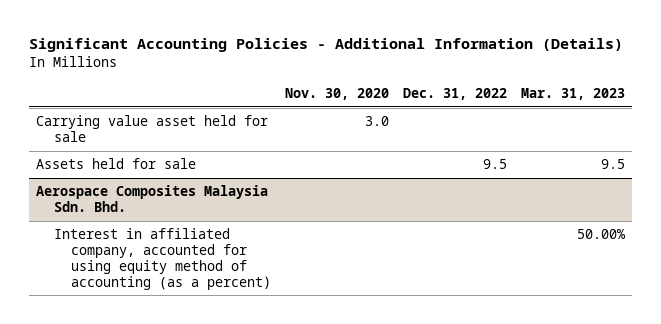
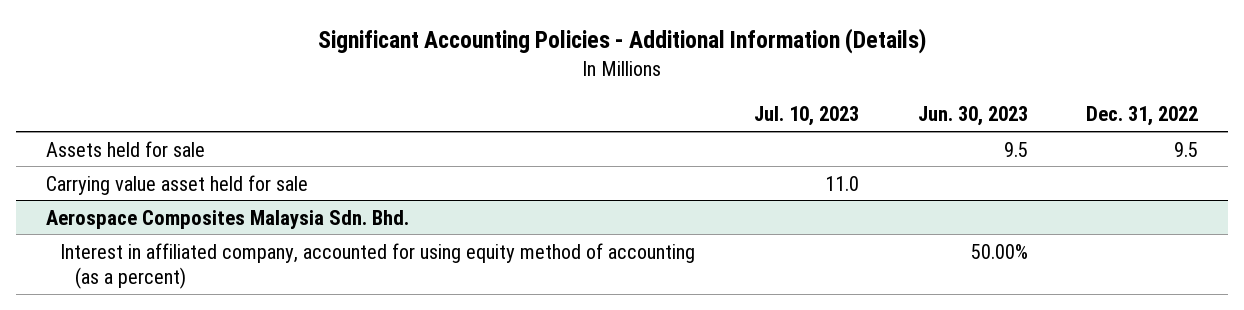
- | Nov. 30, 2020 | Dec. 31, 2022 | Mar. 31, 2023
+ | Jul. 10, 2023 | Jun. 30, 2023 | Dec. 31, 2022
moved down: Carrying value asset held for sale | 11.0 | |

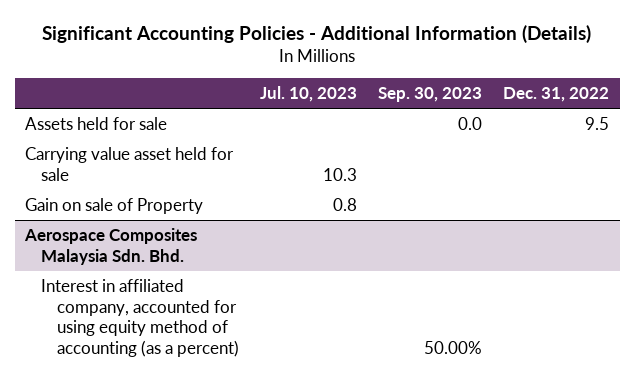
- | Jul. 10, 2023 | Jun. 30, 2023 | Dec. 31, 2022
+ | Jul. 10, 2023 | Sep. 30, 2023 | Dec. 31, 2022
- Carrying value asset held for sale | 11.0 | |
+ Carrying value asset held for sale | 10.3 | |
+ Gain on sale of Property | 0.8 | |

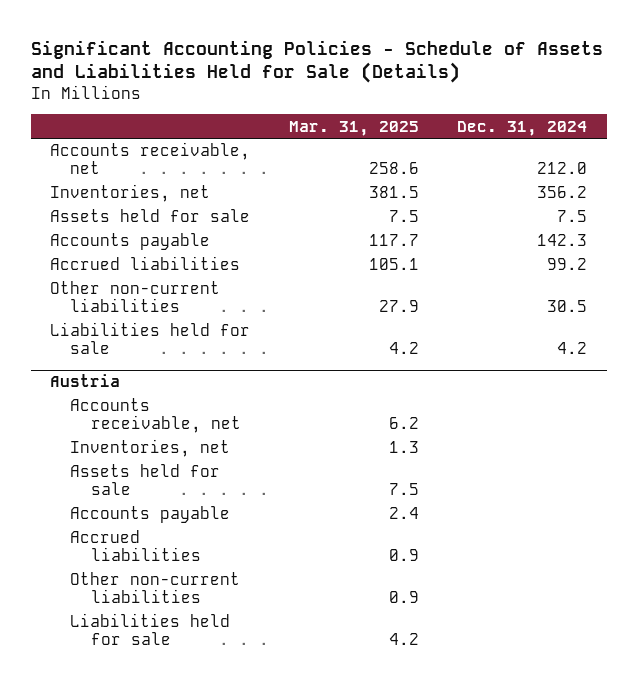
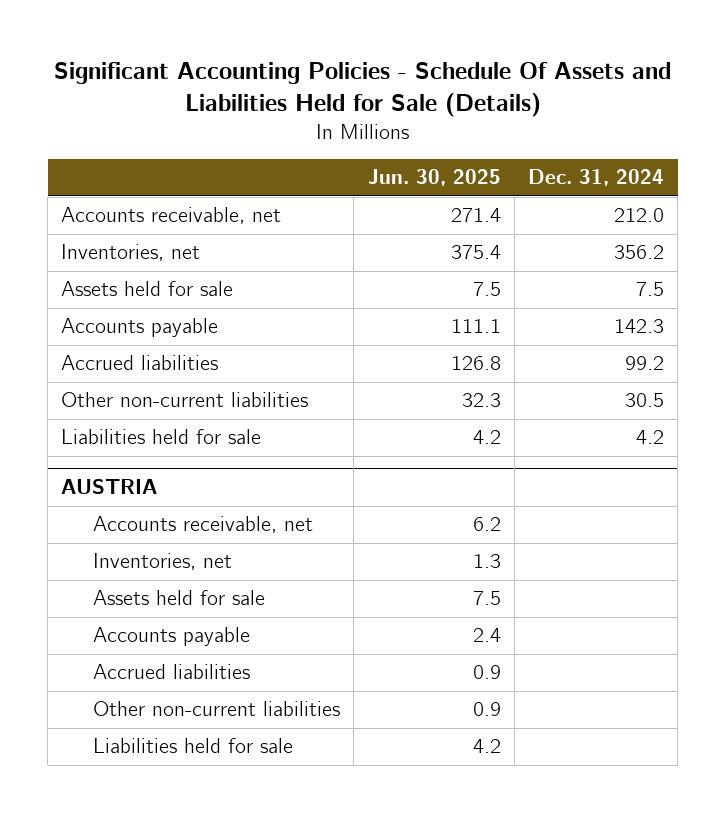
- Significant Accounting Policies - Schedule of Assets and Liabilities Held for Sale (Details)
+ Significant Accounting Policies - Schedule Of Assets and Liabilities Held for Sale (Details)
- | Mar. 31, 2025 | Dec. 31, 2024
+ | Jun. 30, 2025 | Dec. 31, 2024
- Austria
+ AUSTRIA

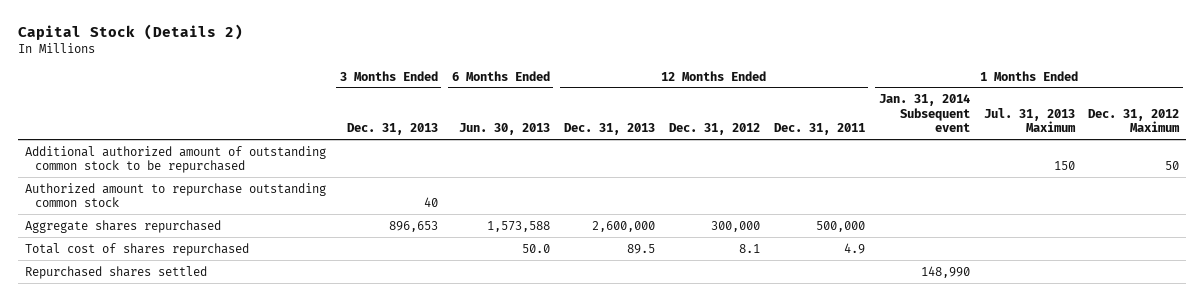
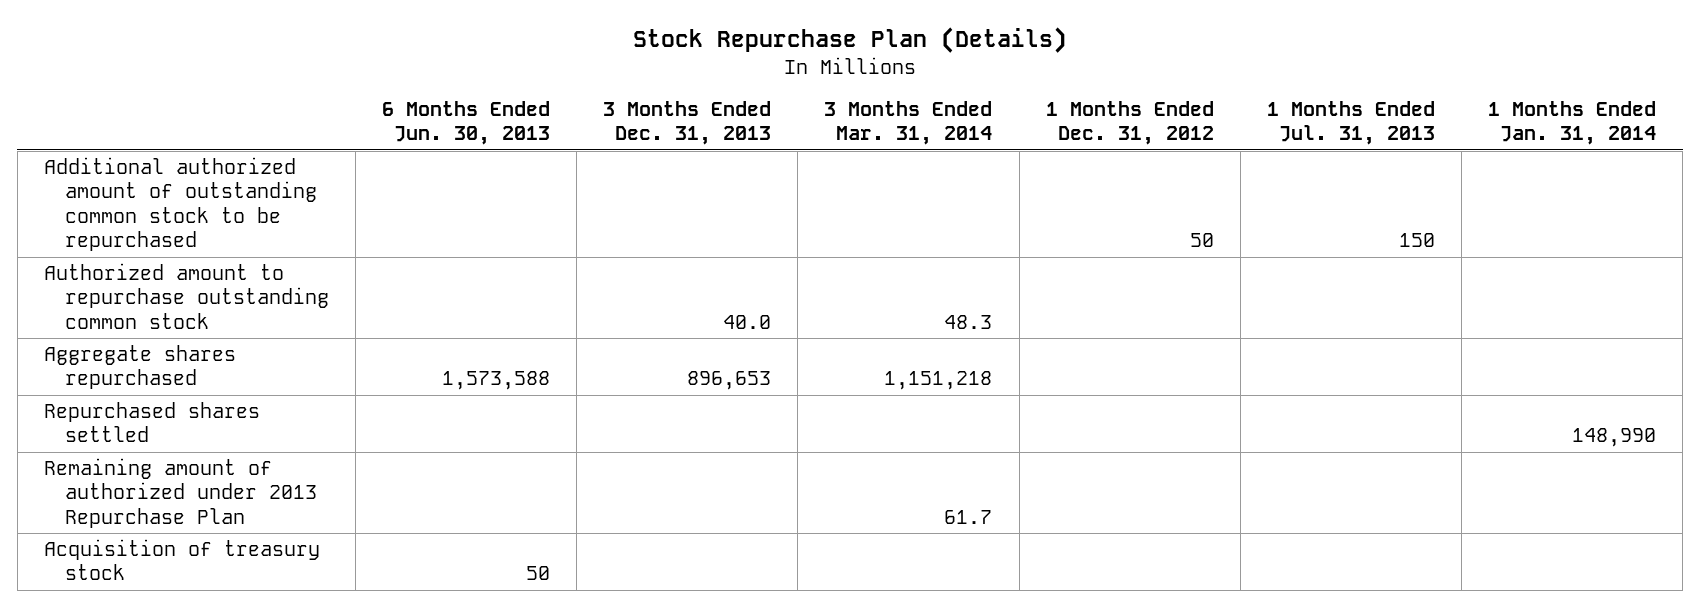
- Capital Stock (Details 2)
+ Stock Repurchase Plan (Details)
- | 3 Months Ended Dec. 31, 2013 | 6 Months Ended Jun. 30, 2013 | 12 Months Ended Dec. 31, 2013 | 12 Months Ended Dec. 31, 2012 | 12 Months Ended Dec. 31, 2011 | 1 Months Ended Jan. 31, 2014 Subsequent event | 1 Months Ended Jul. 31, 2013 Maximum | 1 Months Ended Dec. 31, 2012 Maximum
+ | 6 Months Ended Jun. 30, 2013 | 3 Months Ended Dec. 31, 2013 | 3 Months Ended Mar. 31, 2014 | 1 Months Ended Dec. 31, 2012 | 1 Months Ended Jul. 31, 2013 | 1 Months Ended Jan. 31, 2014
- Authorized amount to repurchase outstanding common stock | 40 | | | | | | |
+ Authorized amount to repurchase outstanding common stock | | 40.0 | 48.3 | | |
- Total cost of shares repurchased | | 50.0 | 89.5 | 8.1 | 4.9 | | |
+ Remaining amount of authorized under 2013 Repurchase Plan | | | 61.7 | | |
+ Acquisition of treasury stock | 50 | | | | |

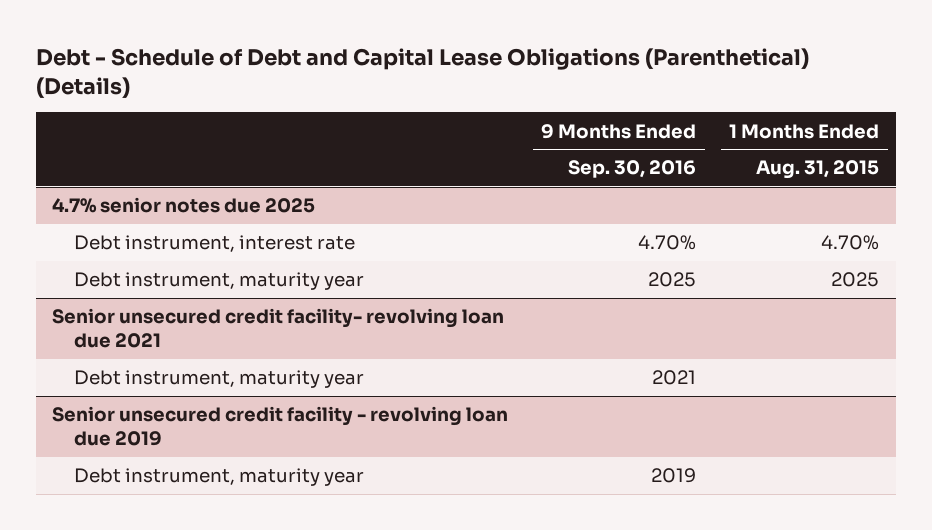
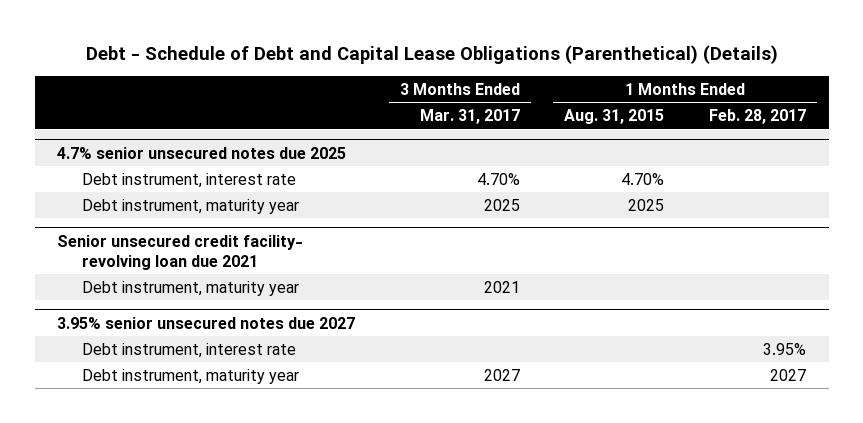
- | 9 Months Ended Sep. 30, 2016 | 1 Months Ended Aug. 31, 2015
+ | 3 Months Ended Mar. 31, 2017 | 1 Months Ended Aug. 31, 2015 | 1 Months Ended Feb. 28, 2017
- 4.7% senior notes due 2025
+ 4.7% senior unsecured notes due 2025
- Senior unsecured credit facility - revolving loan due 2019
- Debt instrument, maturity year | 2019 |
+ 3.95% senior unsecured notes due 2027
+ Debt instrument, interest rate | | | 3.95%
+ Debt instrument, maturity year | 2027 | | 2027

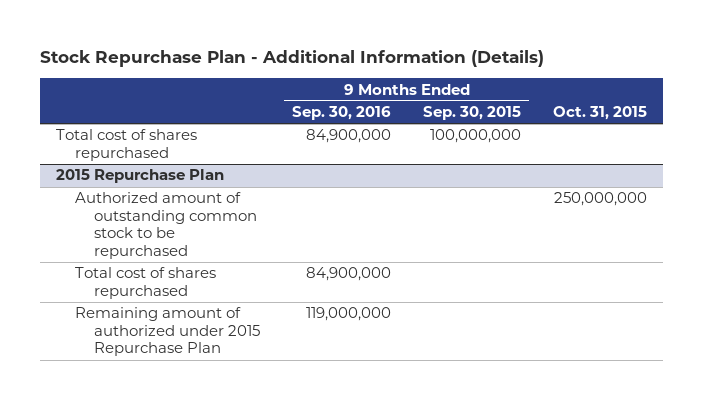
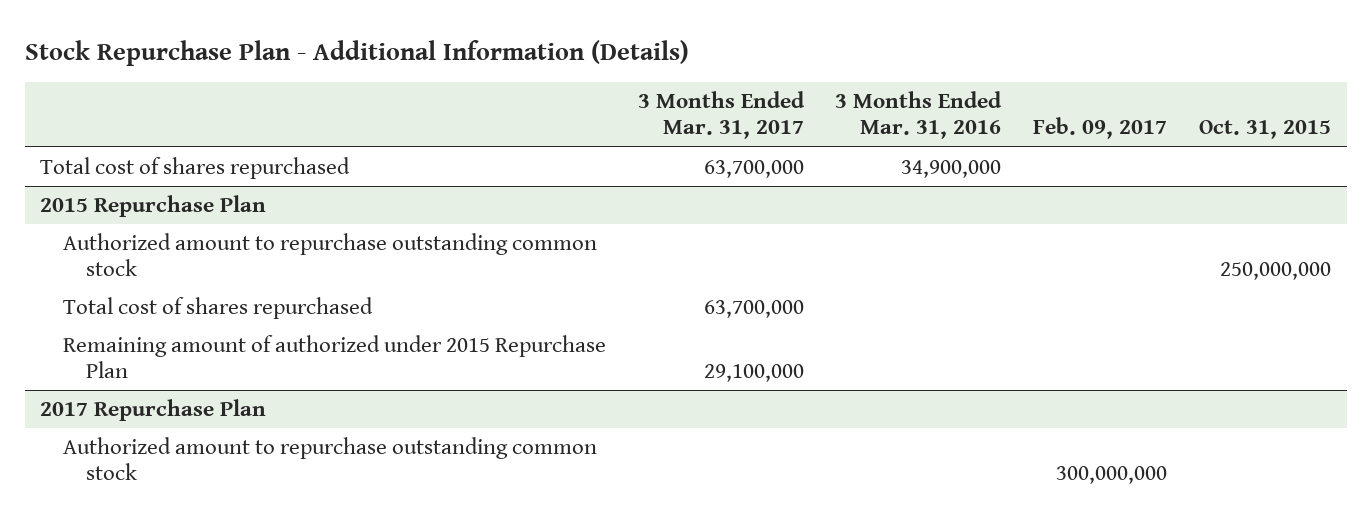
- | 9 Months Ended Sep. 30, 2016 | 9 Months Ended Sep. 30, 2015 | Oct. 31, 2015
+ | 3 Months Ended Mar. 31, 2017 | 3 Months Ended Mar. 31, 2016 | Feb. 09, 2017 | Oct. 31, 2015
@ 2015 Repurchase Plan
- Authorized amount of outstanding common stock to be repurchased | | | 250,000,000
+ Authorized amount to repurchase outstanding common stock | | | | 250,000,000
+ 2017 Repurchase Plan
+ Authorized amount to repurchase outstanding common stock | | | 300,000,000 |

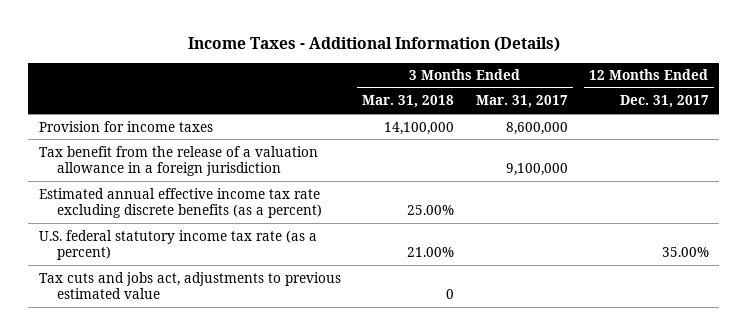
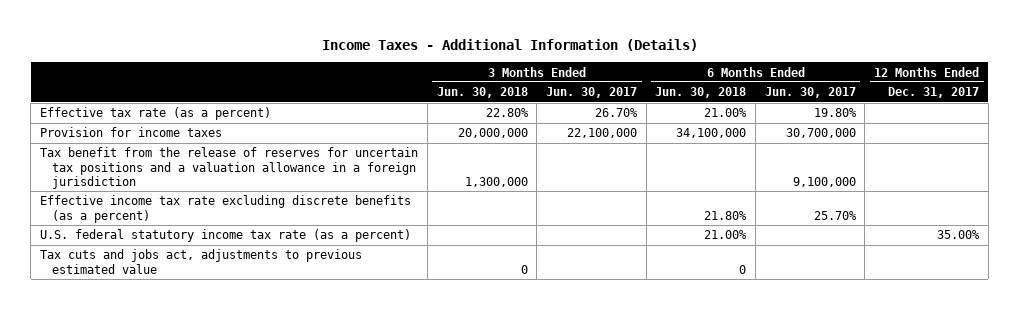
- | 3 Months Ended Mar. 31, 2018 | 3 Months Ended Mar. 31, 2017 | 12 Months Ended Dec. 31, 2017
+ | 3 Months Ended Jun. 30, 2018 | 3 Months Ended Jun. 30, 2017 | 6 Months Ended Jun. 30, 2018 | 6 Months Ended Jun. 30, 2017 | 12 Months Ended Dec. 31, 2017
+ Effective tax rate (as a percent) | 22.80% | 26.70% | 21.00% | 19.80% |
- Tax benefit from the release of a valuation allowance in a foreign jurisdiction | | 9,100,000 |
- Estimated annual effective income tax rate excluding discrete benefits (as a percent) | 25.00% | |
+ Tax benefit from the release of reserves for uncertain tax positions and a valuation allowance in a foreign jurisdiction | 1,300,000 | | | 9,100,000 |
+ Effective income tax rate excluding discrete benefits (as a percent) | | | 21.80% | 25.70% |

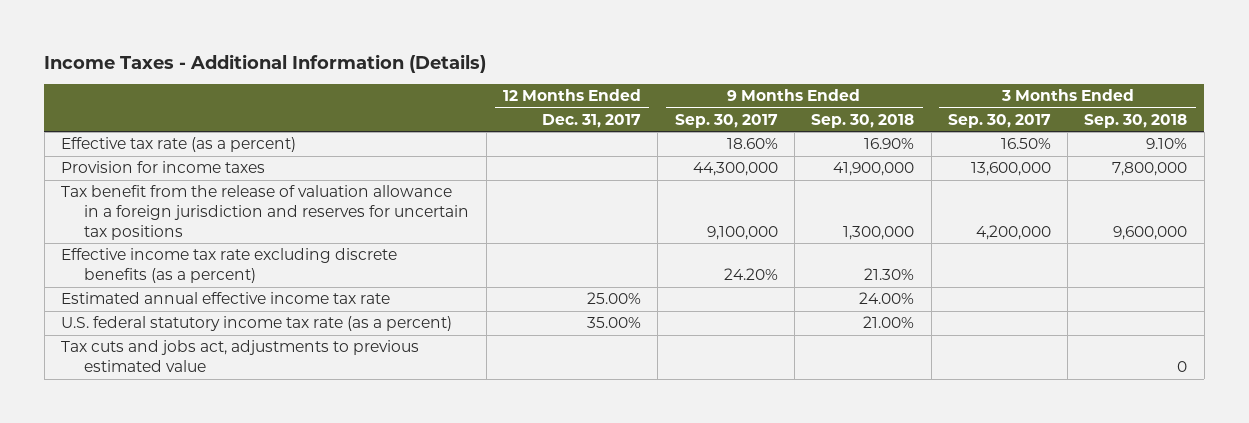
- | 3 Months Ended Jun. 30, 2018 | 3 Months Ended Jun. 30, 2017 | 6 Months Ended Jun. 30, 2018 | 6 Months Ended Jun. 30, 2017 | 12 Months Ended Dec. 31, 2017
+ | 12 Months Ended Dec. 31, 2017 | 9 Months Ended Sep. 30, 2017 | 9 Months Ended Sep. 30, 2018 | 3 Months Ended Sep. 30, 2017 | 3 Months Ended Sep. 30, 2018
- Tax benefit from the release of reserves for uncertain tax positions and a valuation allowance in a foreign jurisdiction | 1,300,000 | | | 9,100,000 |
+ Tax benefit from the release of valuation allowance in a foreign jurisdiction and reserves for uncertain tax positions | | 9,100,000 | 1,300,000 | 4,200,000 | 9,600,000
+ Estimated annual effective income tax rate | 25.00% | | 24.00% | |

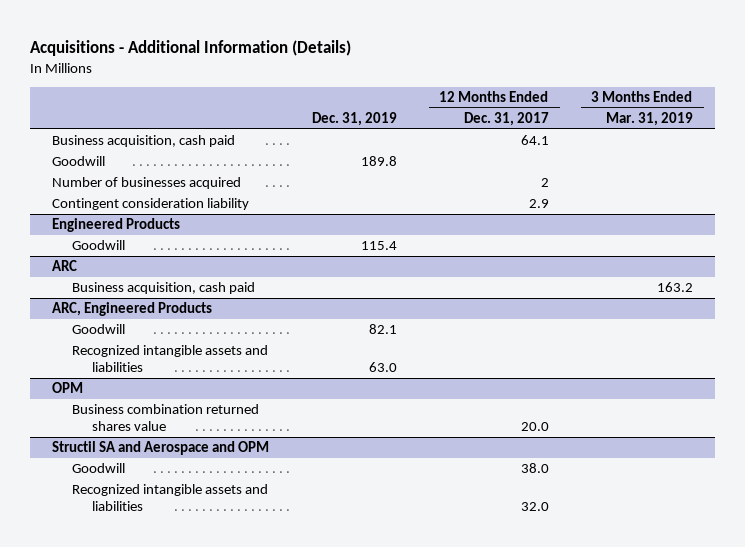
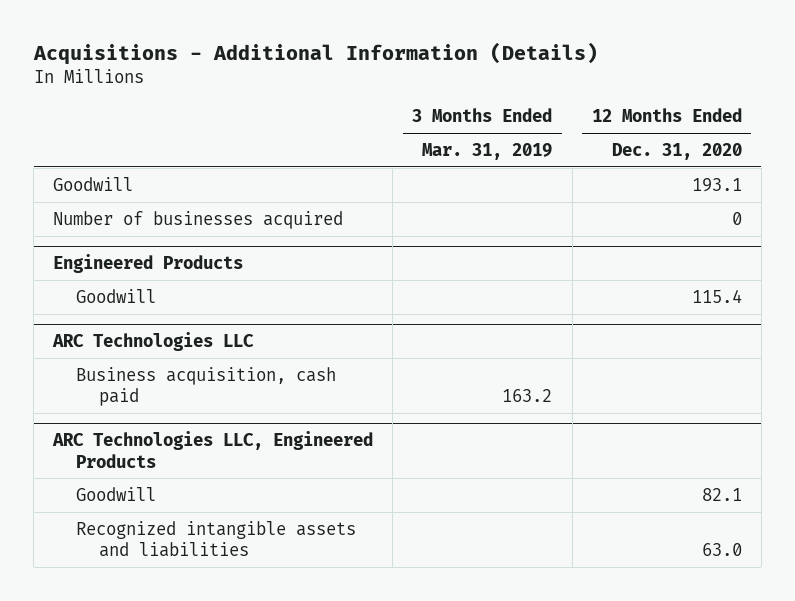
- | Dec. 31, 2019 | 12 Months Ended Dec. 31, 2017 | 3 Months Ended Mar. 31, 2019
+ | 3 Months Ended Mar. 31, 2019 | 12 Months Ended Dec. 31, 2020
- Business acquisition, cash paid | | 64.1 |
- Contingent consideration liability | | 2.9 |
- ARC
+ ARC Technologies LLC
- ARC, Engineered Products
+ ARC Technologies LLC, Engineered Products
- OPM
- Business combination returned shares value | | 20.0 |
- Structil SA and Aerospace and OPM
- Goodwill | | 38.0 |
- Recognized intangible assets and liabilities | | 32.0 |

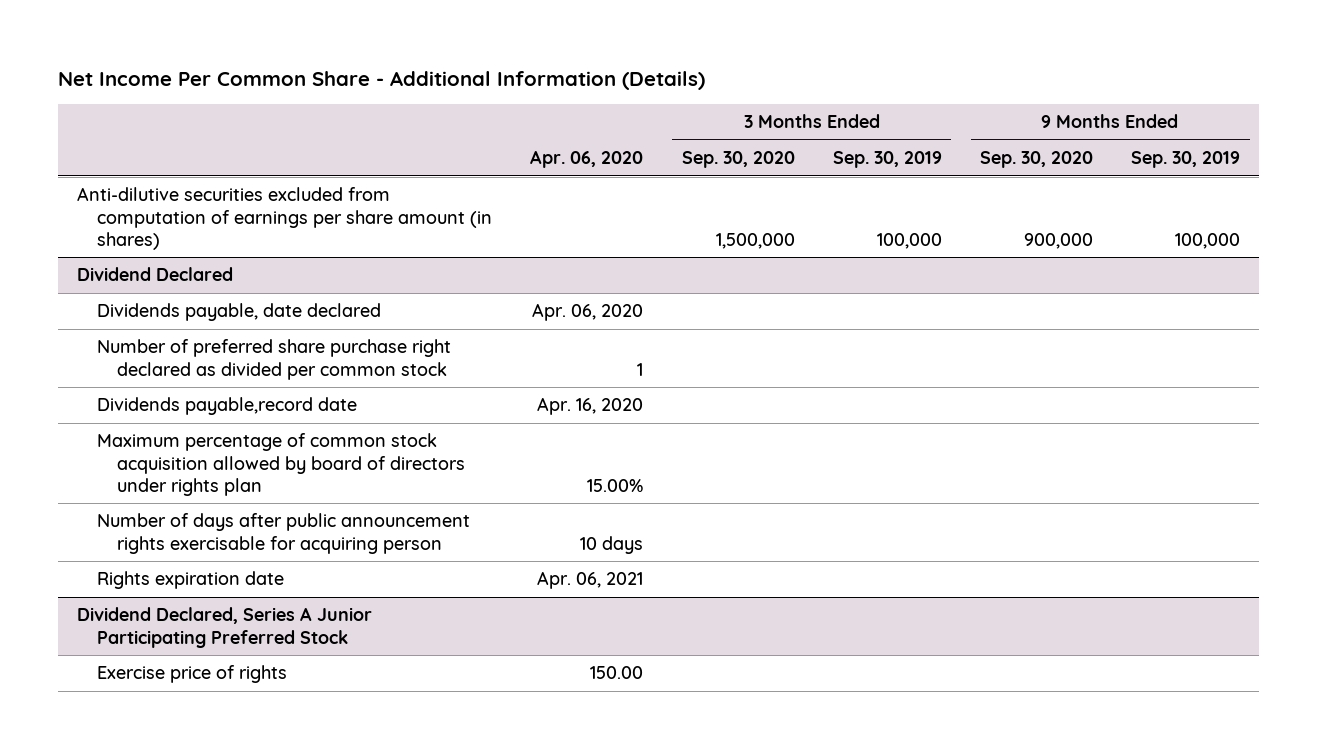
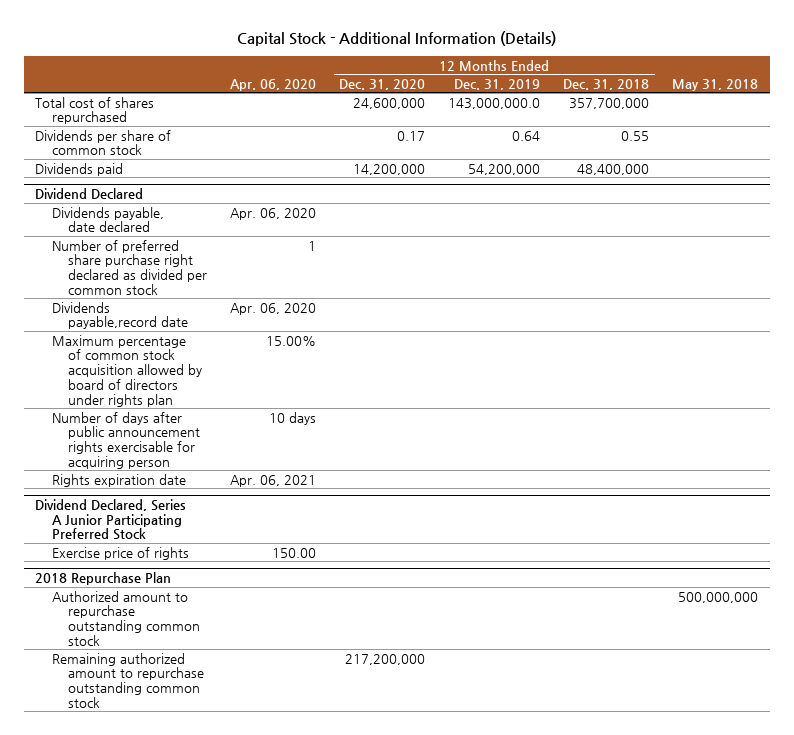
- Net Income Per Common Share - Additional Information (Details)
+ Capital Stock - Additional Information (Details)
- | Apr. 06, 2020 | 3 Months Ended Sep. 30, 2020 | 3 Months Ended Sep. 30, 2019 | 9 Months Ended Sep. 30, 2020 | 9 Months Ended Sep. 30, 2019
+ | Apr. 06, 2020 | 12 Months Ended Dec. 31, 2020 | 12 Months Ended Dec. 31, 2019 | 12 Months Ended Dec. 31, 2018 | May 31, 2018
- Anti-dilutive securities excluded from computation of earnings per share amount (in shares) | | 1,500,000 | 100,000 | 900,000 | 100,000
+ Total cost of shares repurchased | | 24,600,000 | 143,000,000.0 | 357,700,000 |
+ Dividends per share of common stock | | 0.17 | 0.64 | 0.55 |
+ Dividends paid | | 14,200,000 | 54,200,000 | 48,400,000 |
@ Dividend Declared
- Dividends payable,record date | Apr. 16, 2020 | | | |
+ Dividends payable,record date | Apr. 06, 2020 | | | |
+ 2018 Repurchase Plan
+ Authorized amount to repurchase outstanding common stock | | | | | 500,000,000
+ Remaining authorized amount to repurchase outstanding common stock | | 217,200,000 | | |

